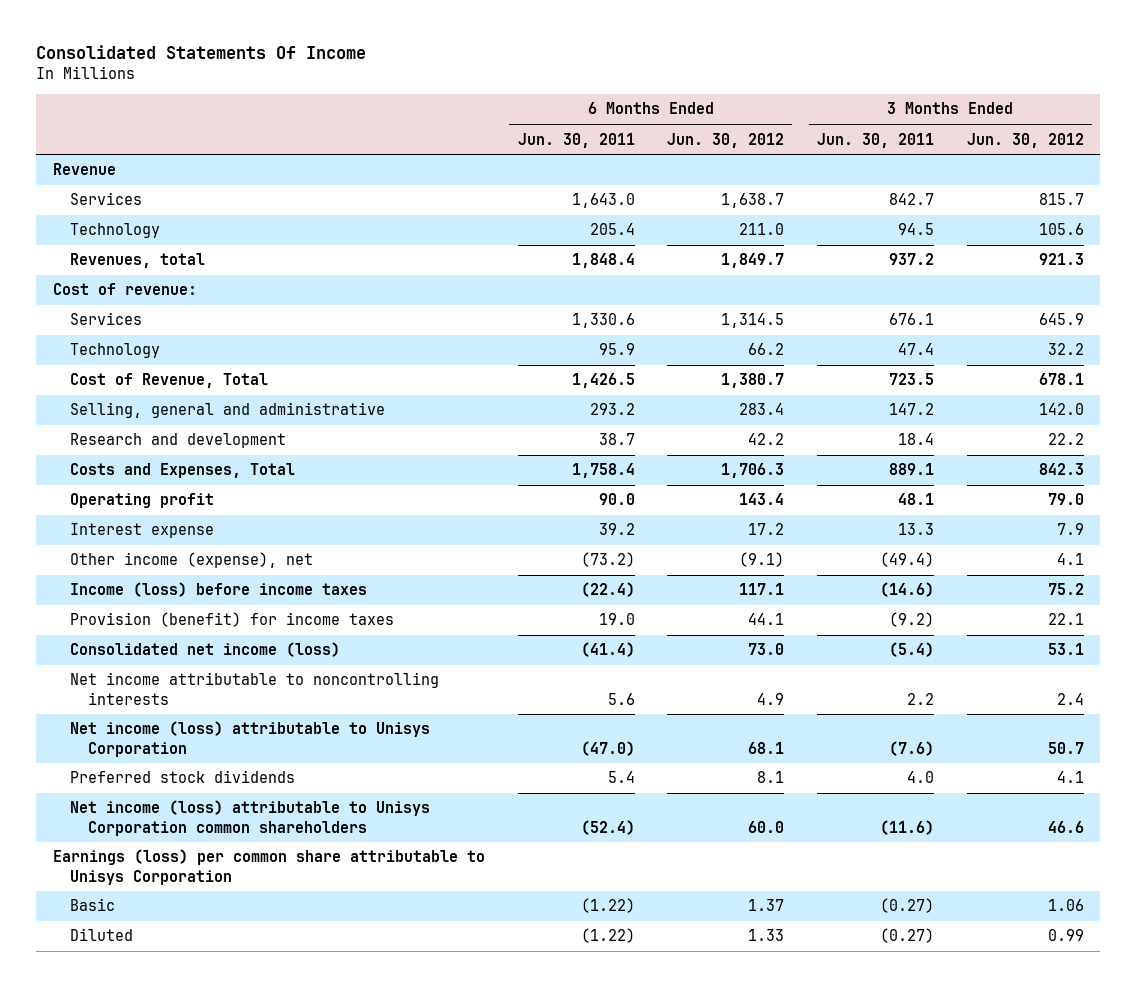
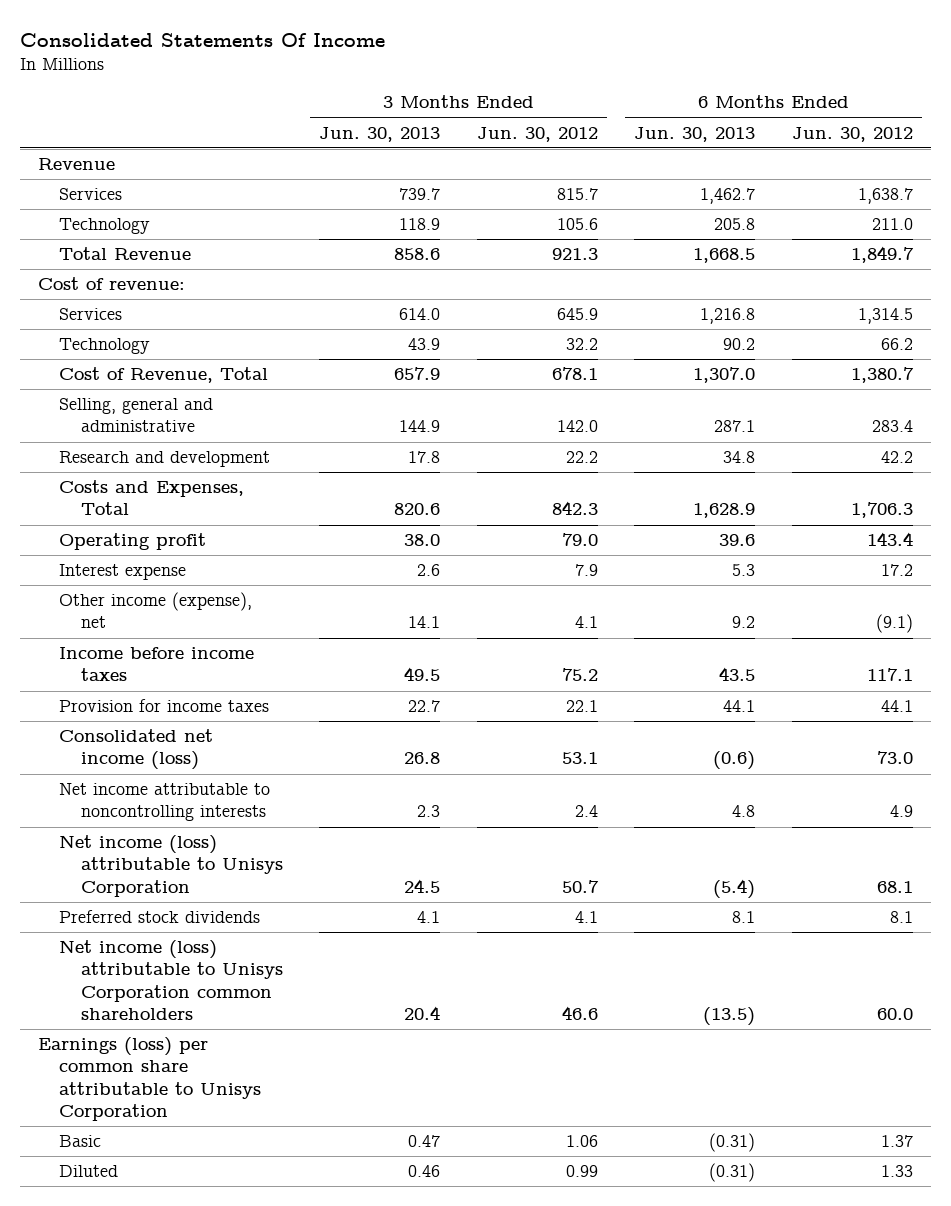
- | 6 Months Ended Jun. 30, 2011 | 6 Months Ended Jun. 30, 2012 | 3 Months Ended Jun. 30, 2011 | 3 Months Ended Jun. 30, 2012
+ | 3 Months Ended Jun. 30, 2013 | 3 Months Ended Jun. 30, 2012 | 6 Months Ended Jun. 30, 2013 | 6 Months Ended Jun. 30, 2012
- Revenues, total | 1,848.4 | 1,849.7 | 937.2 | 921.3
+ Total Revenue | 858.6 | 921.3 | 1,668.5 | 1,849.7
- Income (loss) before income taxes | (22.4) | 117.1 | (14.6) | 75.2
- Provision (benefit) for income taxes | 19.0 | 44.1 | (9.2) | 22.1
+ Income before income taxes | 49.5 | 75.2 | 43.5 | 117.1
+ Provision for income taxes | 22.7 | 22.1 | 44.1 | 44.1

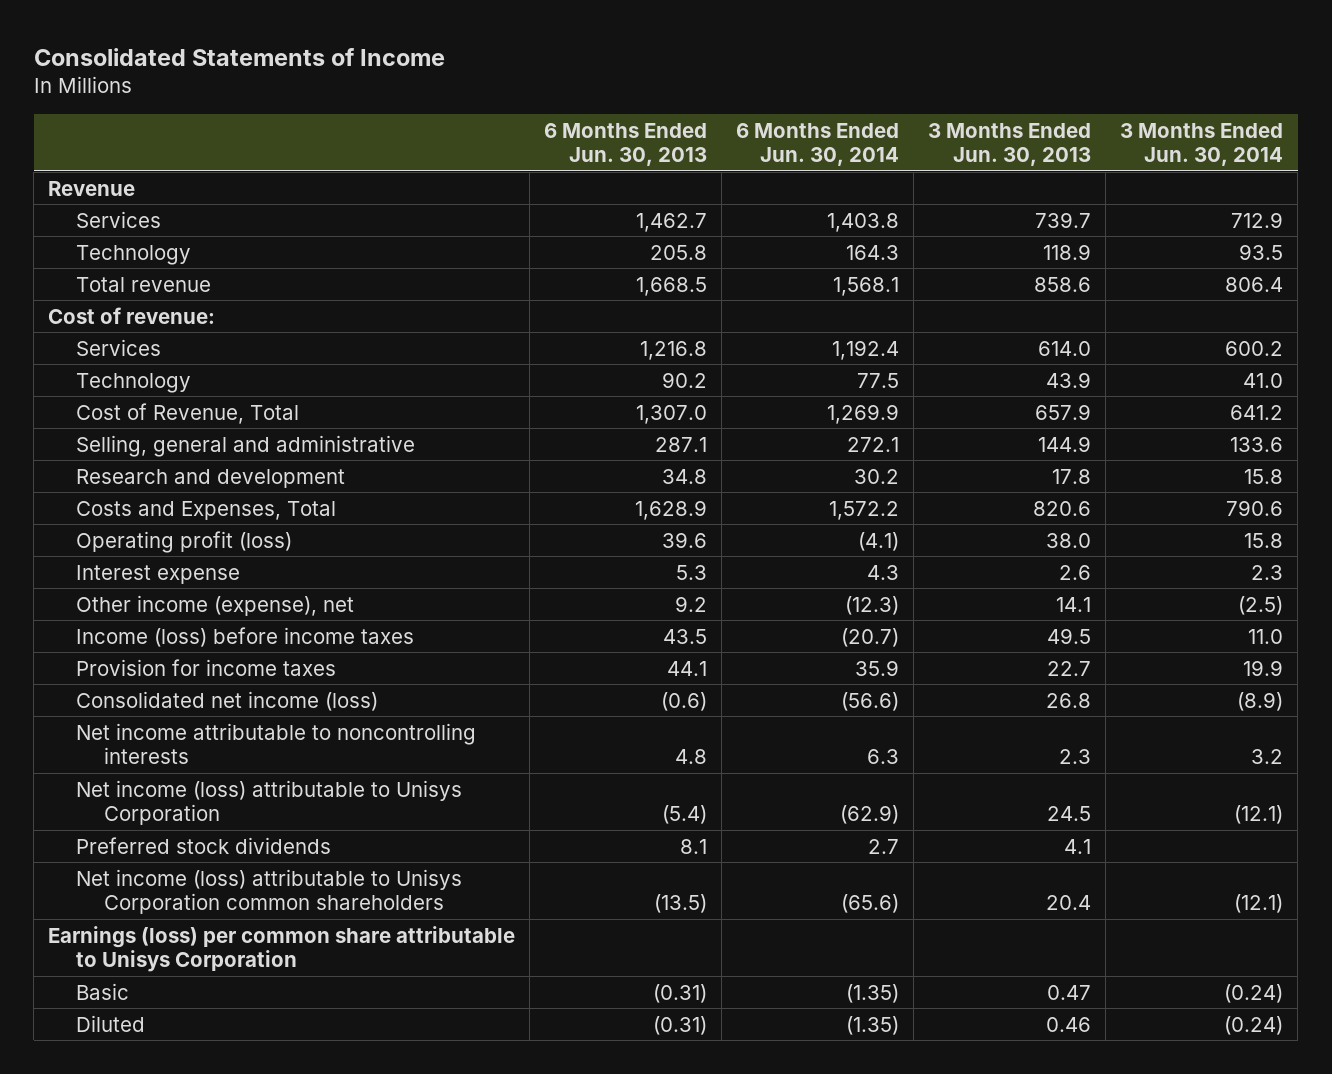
- Consolidated Statements Of Income
+ Consolidated Statements of Income
- | 3 Months Ended Jun. 30, 2013 | 3 Months Ended Jun. 30, 2012 | 6 Months Ended Jun. 30, 2013 | 6 Months Ended Jun. 30, 2012
+ | 6 Months Ended Jun. 30, 2013 | 6 Months Ended Jun. 30, 2014 | 3 Months Ended Jun. 30, 2013 | 3 Months Ended Jun. 30, 2014
- Total Revenue | 858.6 | 921.3 | 1,668.5 | 1,849.7
+ Total revenue | 1,668.5 | 1,568.1 | 858.6 | 806.4
- Operating profit | 38.0 | 79.0 | 39.6 | 143.4
+ Operating profit (loss) | 39.6 | (4.1) | 38.0 | 15.8
- Income before income taxes | 49.5 | 75.2 | 43.5 | 117.1
+ Income (loss) before income taxes | 43.5 | (20.7) | 49.5 | 11.0

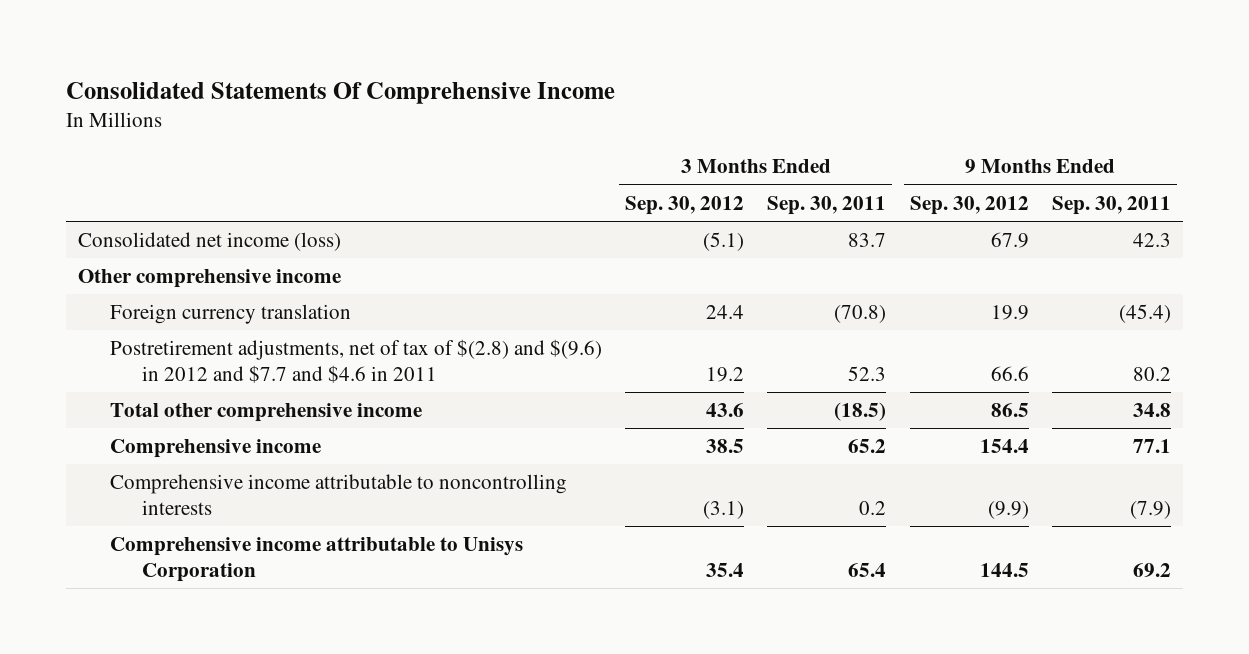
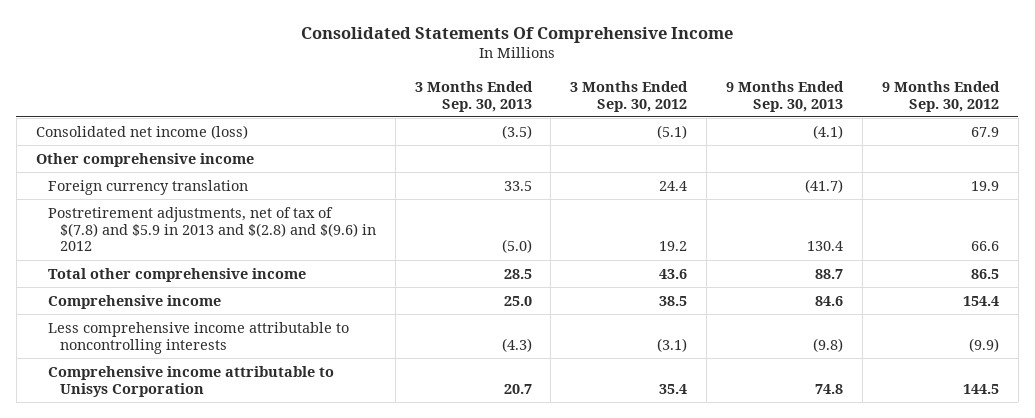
- | 3 Months Ended Sep. 30, 2012 | 3 Months Ended Sep. 30, 2011 | 9 Months Ended Sep. 30, 2012 | 9 Months Ended Sep. 30, 2011
+ | 3 Months Ended Sep. 30, 2013 | 3 Months Ended Sep. 30, 2012 | 9 Months Ended Sep. 30, 2013 | 9 Months Ended Sep. 30, 2012
- Postretirement adjustments, net of tax of $(2.8) and $(9.6) in 2012 and $7.7 and $4.6 in 2011 | 19.2 | 52.3 | 66.6 | 80.2
+ Postretirement adjustments, net of tax of $(7.8) and $5.9 in 2013 and $(2.8) and $(9.6) in 2012 | (5.0) | 19.2 | 130.4 | 66.6
- Comprehensive income attributable to noncontrolling interests | (3.1) | 0.2 | (9.9) | (7.9)
+ Less comprehensive income attributable to noncontrolling interests | (4.3) | (3.1) | (9.8) | (9.9)

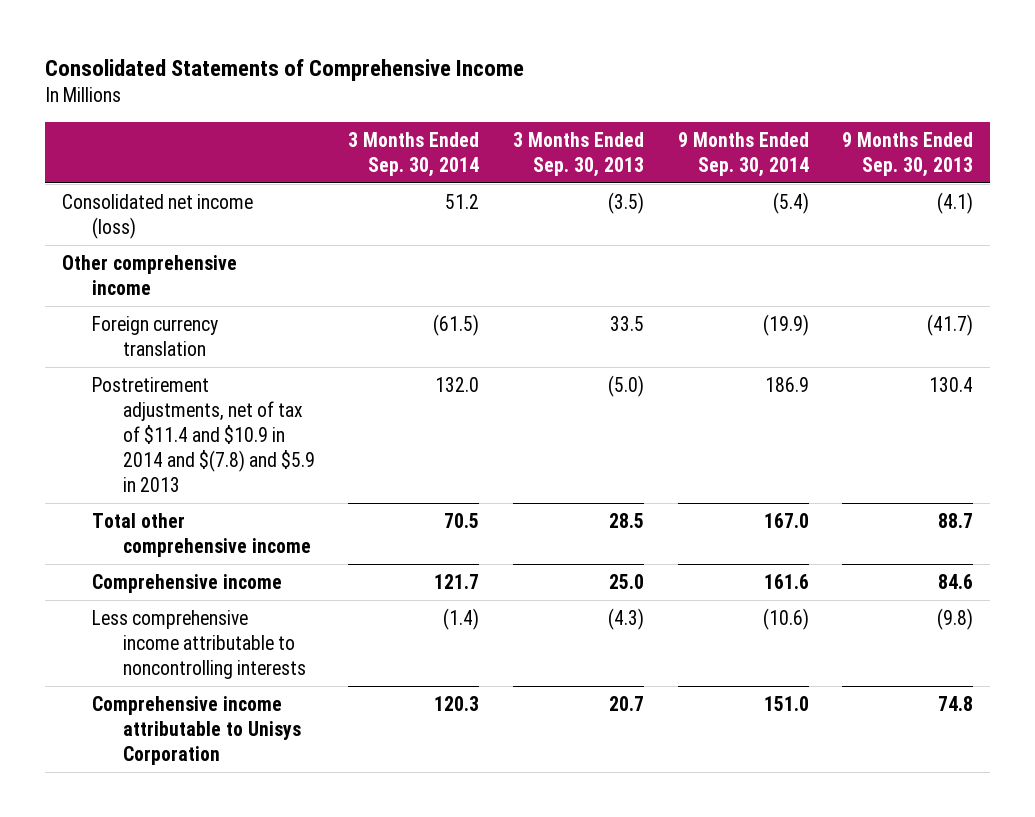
- Consolidated Statements Of Comprehensive Income
+ Consolidated Statements of Comprehensive Income
- | 3 Months Ended Sep. 30, 2013 | 3 Months Ended Sep. 30, 2012 | 9 Months Ended Sep. 30, 2013 | 9 Months Ended Sep. 30, 2012
+ | 3 Months Ended Sep. 30, 2014 | 3 Months Ended Sep. 30, 2013 | 9 Months Ended Sep. 30, 2014 | 9 Months Ended Sep. 30, 2013
- Postretirement adjustments, net of tax of $(7.8) and $5.9 in 2013 and $(2.8) and $(9.6) in 2012 | (5.0) | 19.2 | 130.4 | 66.6
+ Postretirement adjustments, net of tax of $11.4 and $10.9 in 2014 and $(7.8) and $5.9 in 2013 | 132.0 | (5.0) | 186.9 | 130.4

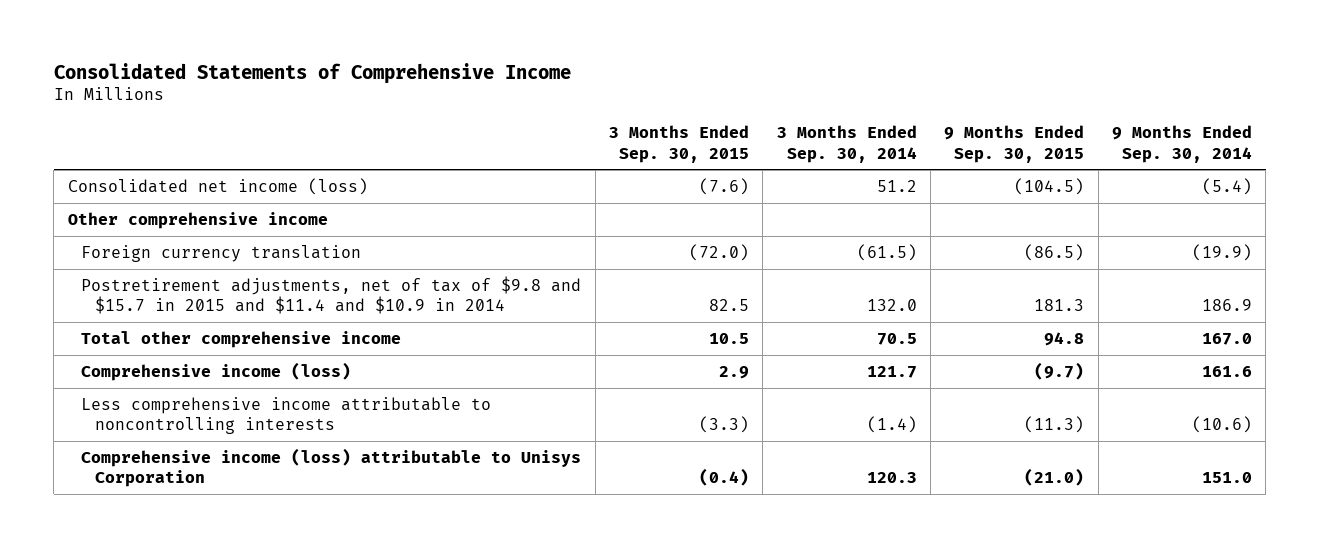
- | 3 Months Ended Sep. 30, 2014 | 3 Months Ended Sep. 30, 2013 | 9 Months Ended Sep. 30, 2014 | 9 Months Ended Sep. 30, 2013
+ | 3 Months Ended Sep. 30, 2015 | 3 Months Ended Sep. 30, 2014 | 9 Months Ended Sep. 30, 2015 | 9 Months Ended Sep. 30, 2014
- Postretirement adjustments, net of tax of $11.4 and $10.9 in 2014 and $(7.8) and $5.9 in 2013 | 132.0 | (5.0) | 186.9 | 130.4
+ Postretirement adjustments, net of tax of $9.8 and $15.7 in 2015 and $11.4 and $10.9 in 2014 | 82.5 | 132.0 | 181.3 | 186.9
- Comprehensive income | 121.7 | 25.0 | 161.6 | 84.6
+ Comprehensive income (loss) | 2.9 | 121.7 | (9.7) | 161.6
- Comprehensive income attributable to Unisys Corporation | 120.3 | 20.7 | 151.0 | 74.8
+ Comprehensive income (loss) attributable to Unisys Corporation | (0.4) | 120.3 | (21.0) | 151.0

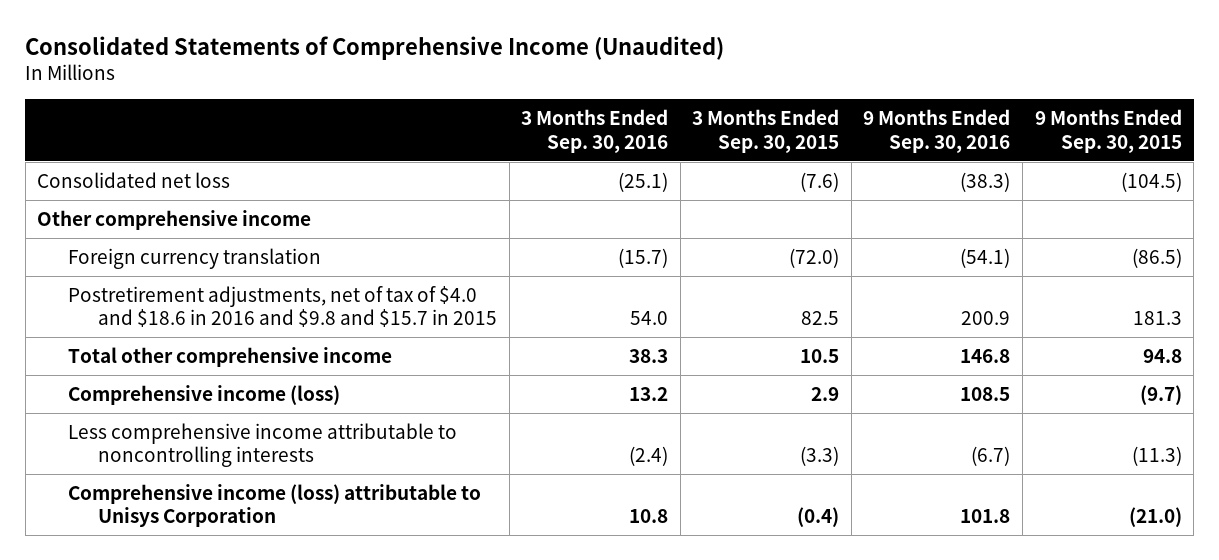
- Consolidated Statements of Comprehensive Income
+ Consolidated Statements of Comprehensive Income (Unaudited)
- | 3 Months Ended Sep. 30, 2015 | 3 Months Ended Sep. 30, 2014 | 9 Months Ended Sep. 30, 2015 | 9 Months Ended Sep. 30, 2014
+ | 3 Months Ended Sep. 30, 2016 | 3 Months Ended Sep. 30, 2015 | 9 Months Ended Sep. 30, 2016 | 9 Months Ended Sep. 30, 2015
- Consolidated net income (loss) | (7.6) | 51.2 | (104.5) | (5.4)
+ Consolidated net loss | (25.1) | (7.6) | (38.3) | (104.5)
- Postretirement adjustments, net of tax of $9.8 and $15.7 in 2015 and $11.4 and $10.9 in 2014 | 82.5 | 132.0 | 181.3 | 186.9
+ Postretirement adjustments, net of tax of $4.0 and $18.6 in 2016 and $9.8 and $15.7 in 2015 | 54.0 | 82.5 | 200.9 | 181.3

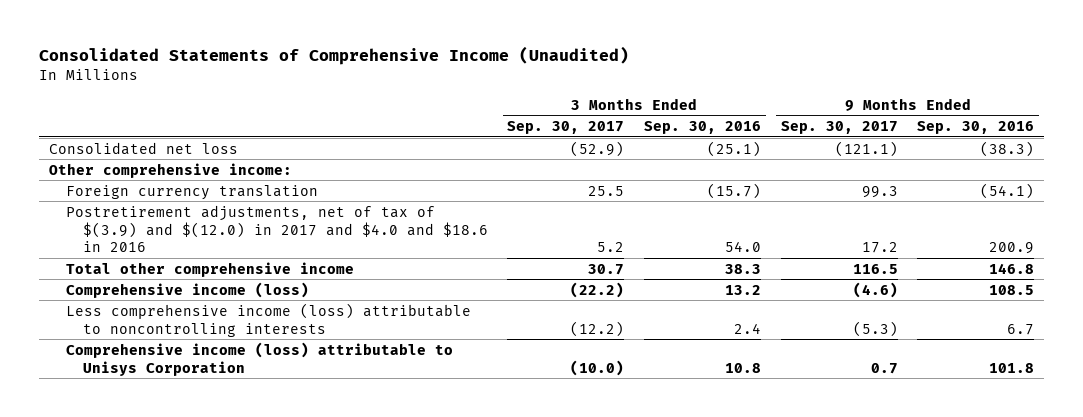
- | 3 Months Ended Sep. 30, 2016 | 3 Months Ended Sep. 30, 2015 | 9 Months Ended Sep. 30, 2016 | 9 Months Ended Sep. 30, 2015
+ | 3 Months Ended Sep. 30, 2017 | 3 Months Ended Sep. 30, 2016 | 9 Months Ended Sep. 30, 2017 | 9 Months Ended Sep. 30, 2016
- Other comprehensive income
+ Other comprehensive income:
- Postretirement adjustments, net of tax of $4.0 and $18.6 in 2016 and $9.8 and $15.7 in 2015 | 54.0 | 82.5 | 200.9 | 181.3
+ Postretirement adjustments, net of tax of $(3.9) and $(12.0) in 2017 and $4.0 and $18.6 in 2016 | 5.2 | 54.0 | 17.2 | 200.9
- Less comprehensive income attributable to noncontrolling interests | (2.4) | (3.3) | (6.7) | (11.3)
+ Less comprehensive income (loss) attributable to noncontrolling interests | (12.2) | 2.4 | (5.3) | 6.7

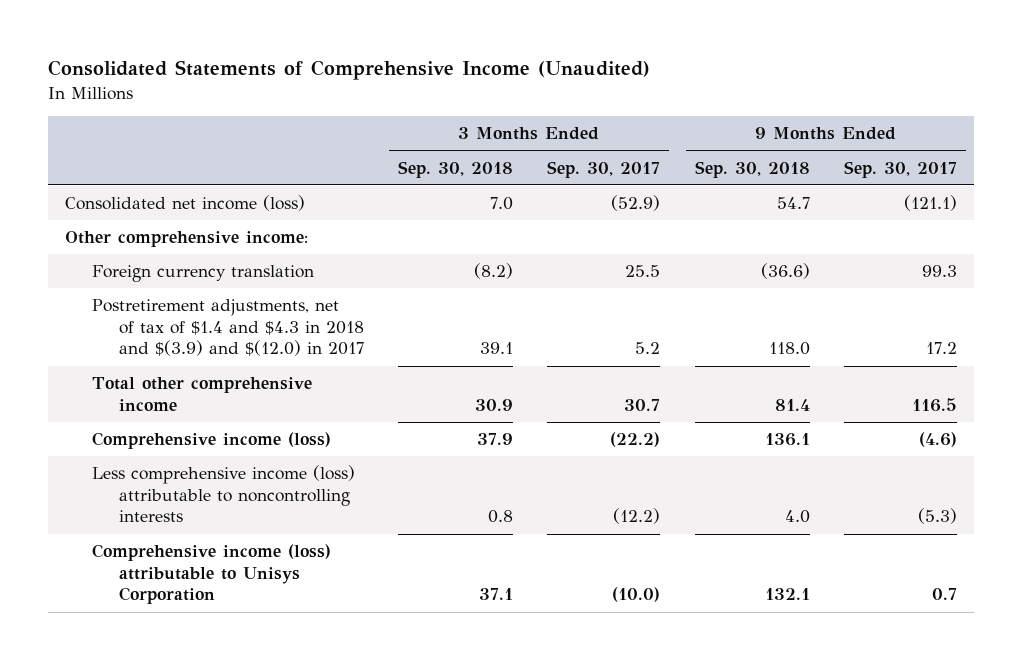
- | 3 Months Ended Sep. 30, 2017 | 3 Months Ended Sep. 30, 2016 | 9 Months Ended Sep. 30, 2017 | 9 Months Ended Sep. 30, 2016
+ | 3 Months Ended Sep. 30, 2018 | 3 Months Ended Sep. 30, 2017 | 9 Months Ended Sep. 30, 2018 | 9 Months Ended Sep. 30, 2017
- Consolidated net loss | (52.9) | (25.1) | (121.1) | (38.3)
+ Consolidated net income (loss) | 7.0 | (52.9) | 54.7 | (121.1)
- Postretirement adjustments, net of tax of $(3.9) and $(12.0) in 2017 and $4.0 and $18.6 in 2016 | 5.2 | 54.0 | 17.2 | 200.9
+ Postretirement adjustments, net of tax of $1.4 and $4.3 in 2018 and $(3.9) and $(12.0) in 2017 | 39.1 | 5.2 | 118.0 | 17.2

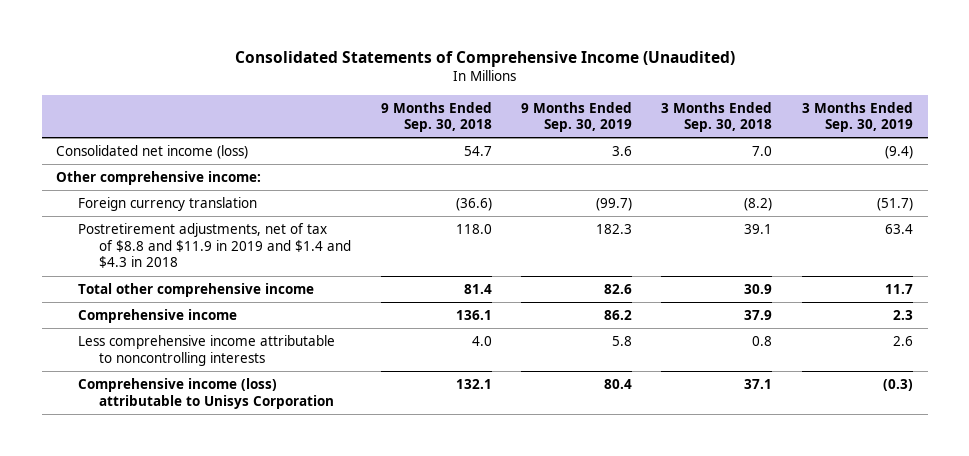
- | 3 Months Ended Sep. 30, 2018 | 3 Months Ended Sep. 30, 2017 | 9 Months Ended Sep. 30, 2018 | 9 Months Ended Sep. 30, 2017
+ | 9 Months Ended Sep. 30, 2018 | 9 Months Ended Sep. 30, 2019 | 3 Months Ended Sep. 30, 2018 | 3 Months Ended Sep. 30, 2019
- Postretirement adjustments, net of tax of $1.4 and $4.3 in 2018 and $(3.9) and $(12.0) in 2017 | 39.1 | 5.2 | 118.0 | 17.2
+ Postretirement adjustments, net of tax of $8.8 and $11.9 in 2019 and $1.4 and $4.3 in 2018 | 118.0 | 182.3 | 39.1 | 63.4
- Comprehensive income (loss) | 37.9 | (22.2) | 136.1 | (4.6)
- Less comprehensive income (loss) attributable to noncontrolling interests | 0.8 | (12.2) | 4.0 | (5.3)
+ Comprehensive income | 136.1 | 86.2 | 37.9 | 2.3
+ Less comprehensive income attributable to noncontrolling interests | 4.0 | 5.8 | 0.8 | 2.6

